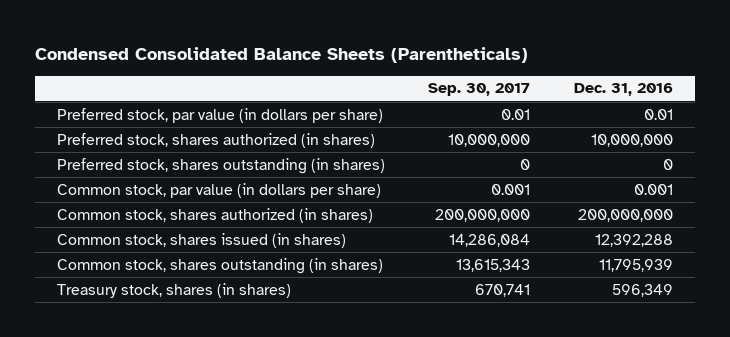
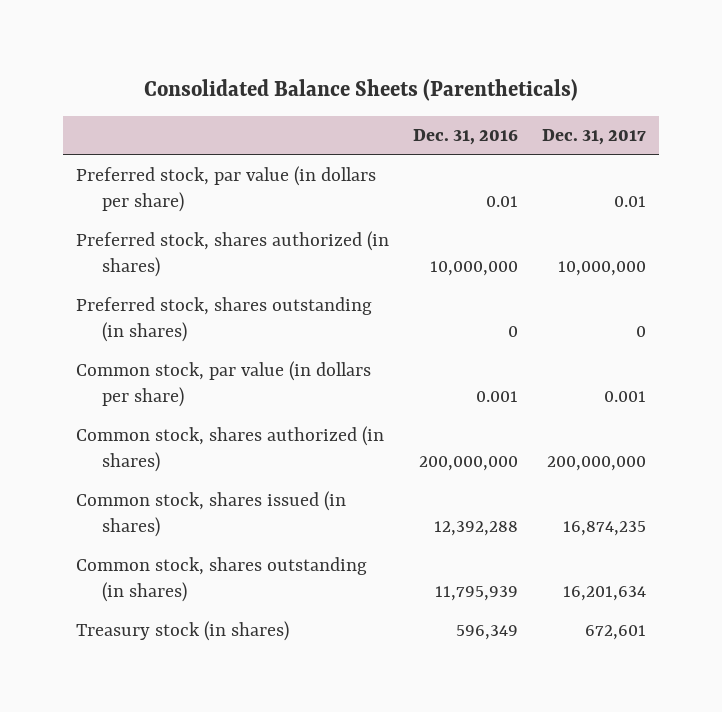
- Condensed Consolidated Balance Sheets (Parentheticals)
+ Consolidated Balance Sheets (Parentheticals)
- | Sep. 30, 2017 | Dec. 31, 2016
+ | Dec. 31, 2016 | Dec. 31, 2017
- Treasury stock, shares (in shares) | 670,741 | 596,349
+ Treasury stock (in shares) | 596,349 | 672,601

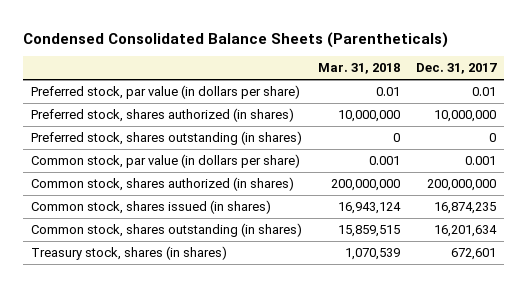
- Consolidated Balance Sheets (Parentheticals)
+ Condensed Consolidated Balance Sheets (Parentheticals)
- | Dec. 31, 2016 | Dec. 31, 2017
+ | Mar. 31, 2018 | Dec. 31, 2017
- Treasury stock (in shares) | 596,349 | 672,601
+ Treasury stock, shares (in shares) | 1,070,539 | 672,601

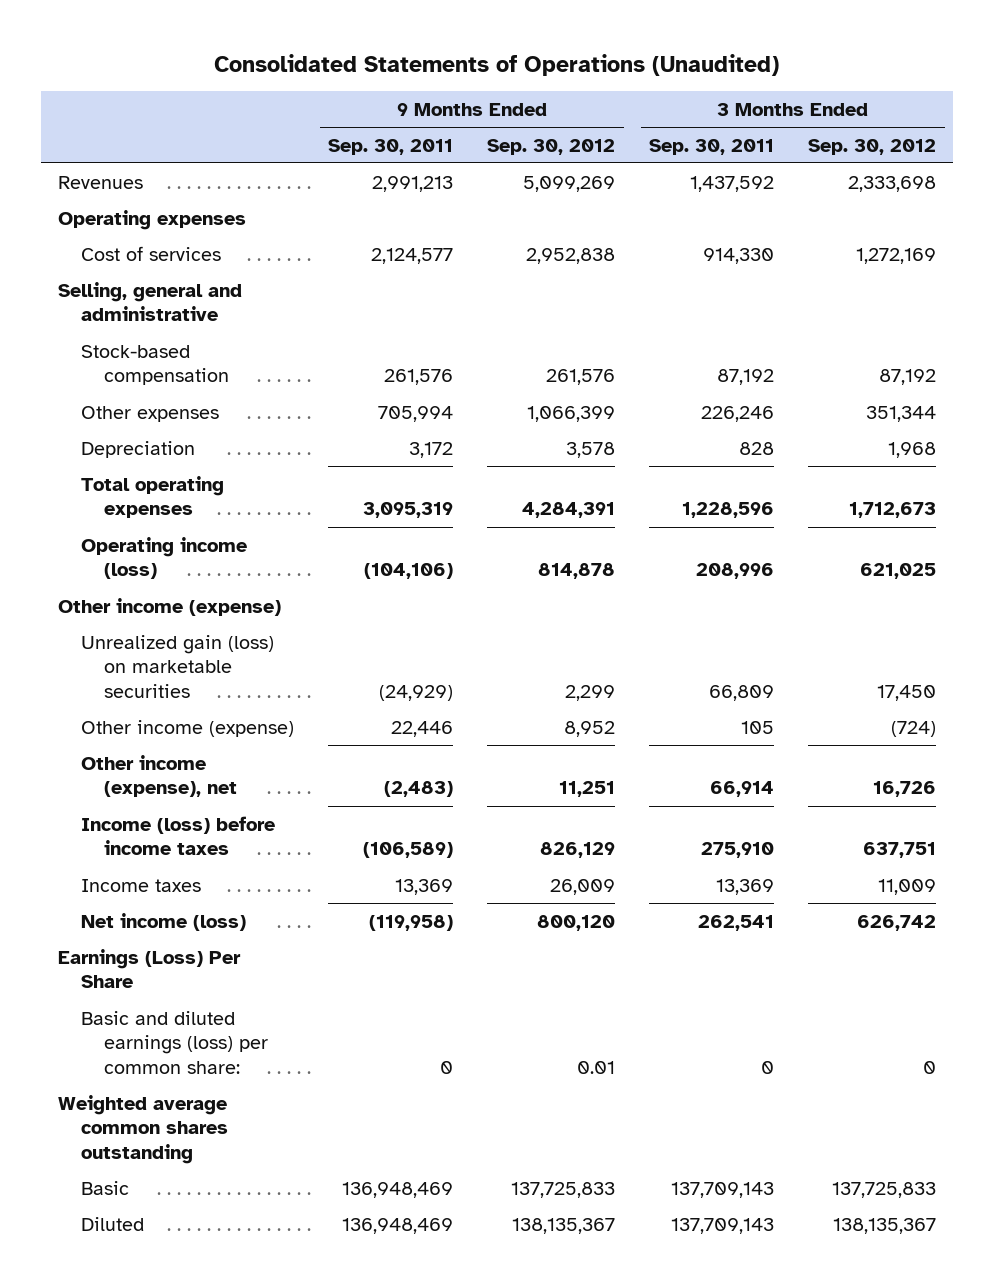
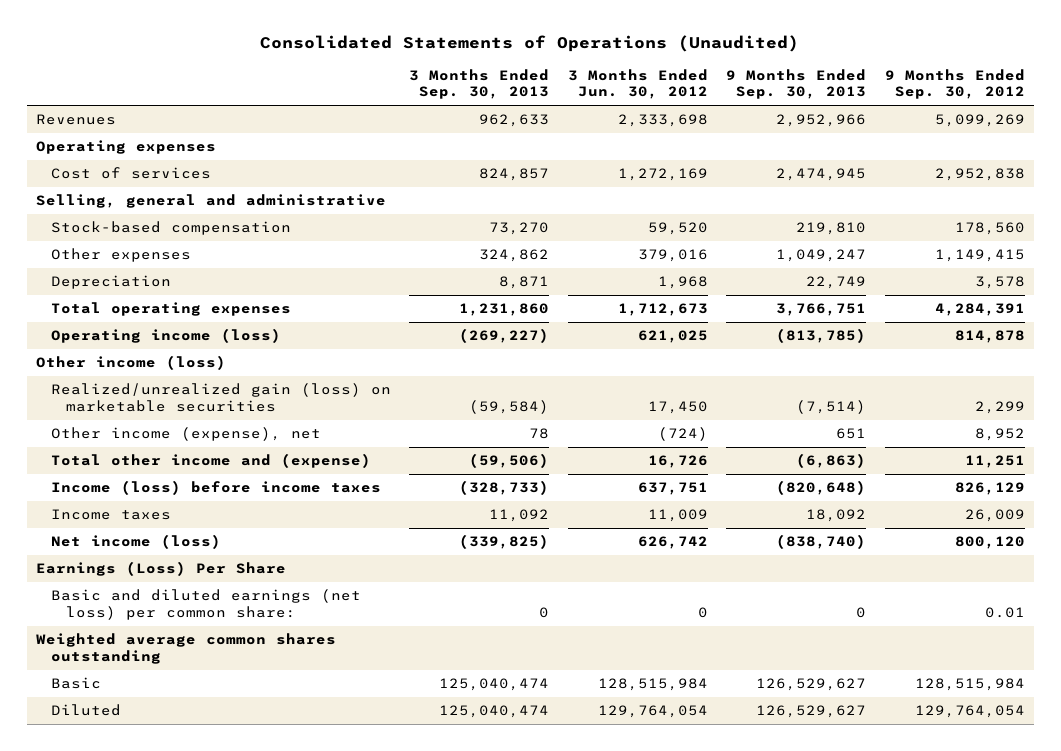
- | 9 Months Ended Sep. 30, 2011 | 9 Months Ended Sep. 30, 2012 | 3 Months Ended Sep. 30, 2011 | 3 Months Ended Sep. 30, 2012
+ | 3 Months Ended Sep. 30, 2013 | 3 Months Ended Jun. 30, 2012 | 9 Months Ended Sep. 30, 2013 | 9 Months Ended Sep. 30, 2012
- Stock-based compensation | 261,576 | 261,576 | 87,192 | 87,192
- Other expenses | 705,994 | 1,066,399 | 226,246 | 351,344
+ Stock-based compensation | 73,270 | 59,520 | 219,810 | 178,560
+ Other expenses | 324,862 | 379,016 | 1,049,247 | 1,149,415
- Other income (expense)
- Unrealized gain (loss) on marketable securities | (24,929) | 2,299 | 66,809 | 17,450
- Other income (expense) | 22,446 | 8,952 | 105 | (724)
- Other income (expense), net | (2,483) | 11,251 | 66,914 | 16,726
+ Other income (loss)
+ Realized/unrealized gain (loss) on marketable securities | (59,584) | 17,450 | (7,514) | 2,299
+ Other income (expense), net | 78 | (724) | 651 | 8,952
+ Total other income and (expense) | (59,506) | 16,726 | (6,863) | 11,251
- Basic and diluted earnings (loss) per common share: | 0 | 0.01 | 0 | 0
+ Basic and diluted earnings (net loss) per common share: | 0 | 0 | 0 | 0.01
- Basic | 136,948,469 | 137,725,833 | 137,709,143 | 137,725,833
- Diluted | 136,948,469 | 138,135,367 | 137,709,143 | 138,135,367
+ Basic | 125,040,474 | 128,515,984 | 126,529,627 | 128,515,984
+ Diluted | 125,040,474 | 129,764,054 | 126,529,627 | 129,764,054

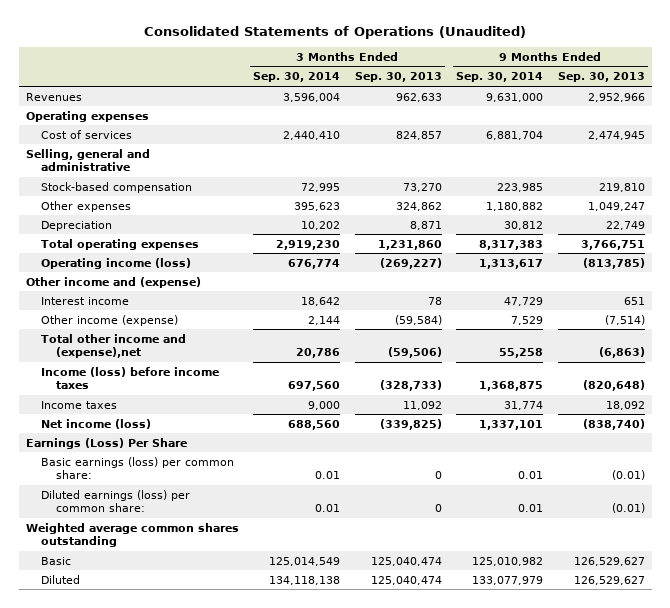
- | 3 Months Ended Sep. 30, 2013 | 3 Months Ended Jun. 30, 2012 | 9 Months Ended Sep. 30, 2013 | 9 Months Ended Sep. 30, 2012
+ | 3 Months Ended Sep. 30, 2014 | 3 Months Ended Sep. 30, 2013 | 9 Months Ended Sep. 30, 2014 | 9 Months Ended Sep. 30, 2013
- Other income (loss)
- Realized/unrealized gain (loss) on marketable securities | (59,584) | 17,450 | (7,514) | 2,299
- Other income (expense), net | 78 | (724) | 651 | 8,952
- Total other income and (expense) | (59,506) | 16,726 | (6,863) | 11,251
+ Other income and (expense)
+ Interest income | 18,642 | 78 | 47,729 | 651
+ Other income (expense) | 2,144 | (59,584) | 7,529 | (7,514)
+ Total other income and (expense),net | 20,786 | (59,506) | 55,258 | (6,863)
- Basic and diluted earnings (net loss) per common share: | 0 | 0 | 0 | 0.01
+ Basic earnings (loss) per common share: | 0.01 | 0 | 0.01 | (0.01)
+ Diluted earnings (loss) per common share: | 0.01 | 0 | 0.01 | (0.01)

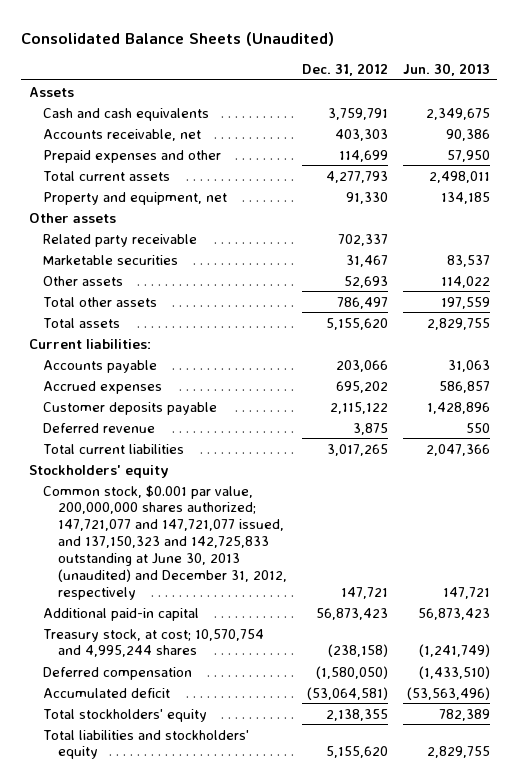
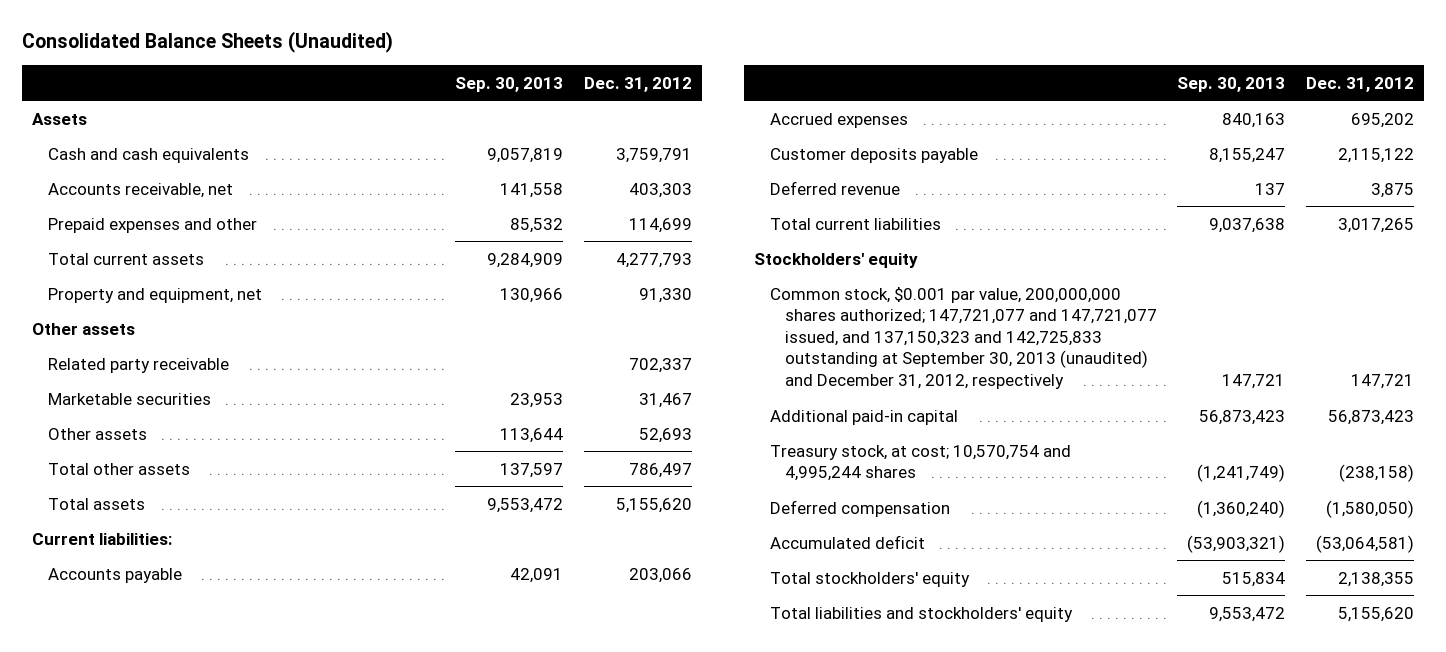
- | Dec. 31, 2012 | Jun. 30, 2013
+ | Sep. 30, 2013 | Dec. 31, 2012
- Common stock, $0.001 par value, 200,000,000 shares authorized; 147,721,077 and 147,721,077 issued, and 137,150,323 and 142,725,833 outstanding at June 30, 2013 (unaudited) and December 31, 2012, respectively | 147,721 | 147,721
+ Common stock, $0.001 par value, 200,000,000 shares authorized; 147,721,077 and 147,721,077 issued, and 137,150,323 and 142,725,833 outstanding at September 30, 2013 (unaudited) and December 31, 2012, respectively | 147,721 | 147,721

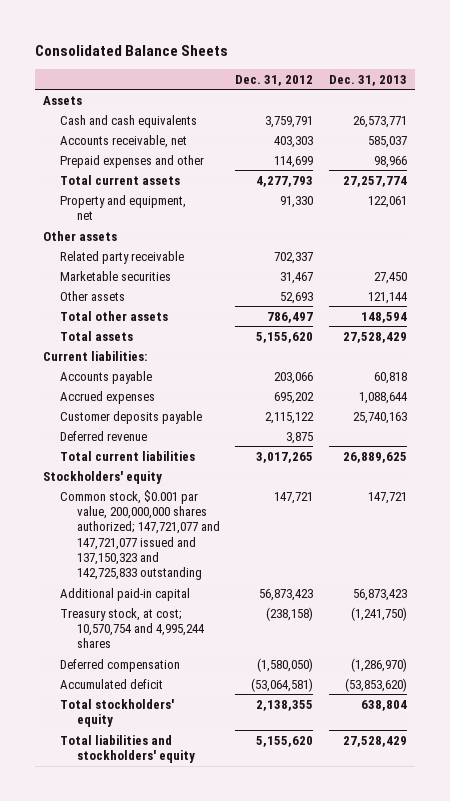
- Consolidated Balance Sheets (Unaudited)
+ Consolidated Balance Sheets
- | Sep. 30, 2013 | Dec. 31, 2012
+ | Dec. 31, 2012 | Dec. 31, 2013
- Common stock, $0.001 par value, 200,000,000 shares authorized; 147,721,077 and 147,721,077 issued, and 137,150,323 and 142,725,833 outstanding at September 30, 2013 (unaudited) and December 31, 2012, respectively | 147,721 | 147,721
+ Common stock, $0.001 par value, 200,000,000 shares authorized; 147,721,077 and 147,721,077 issued and 137,150,323 and 142,725,833 outstanding | 147,721 | 147,721

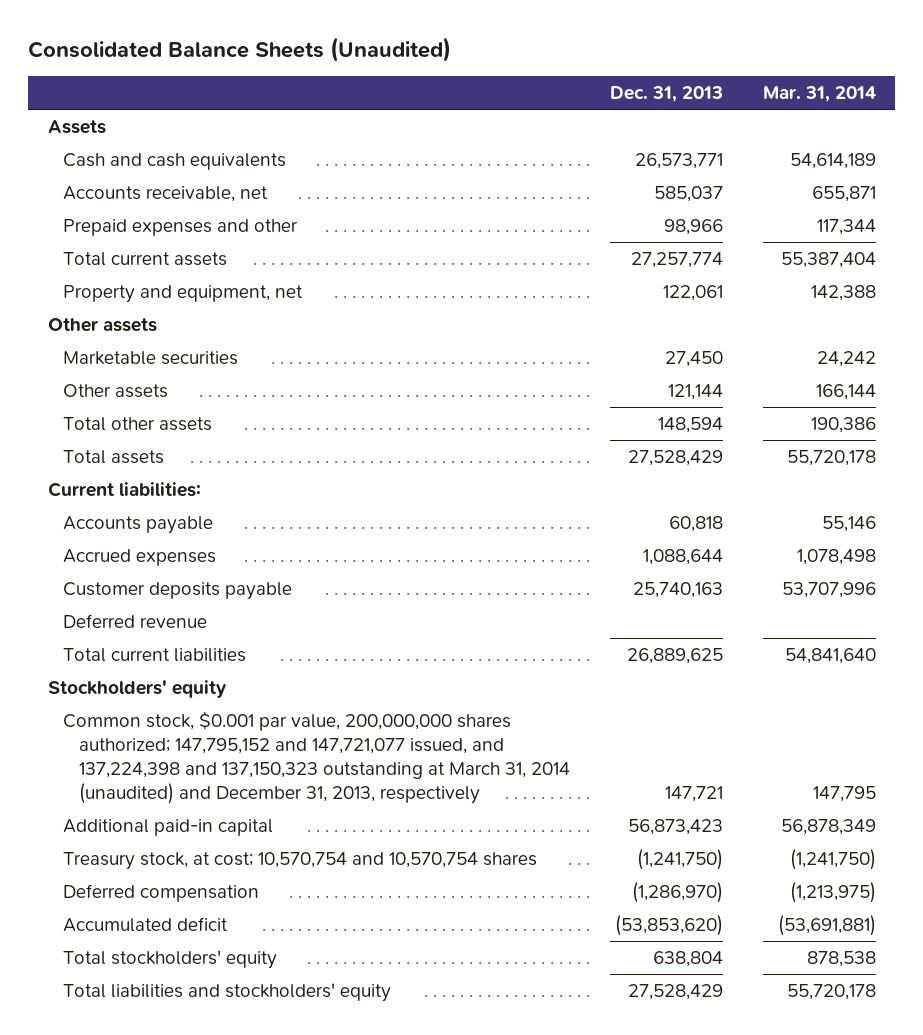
- Consolidated Balance Sheets
+ Consolidated Balance Sheets (Unaudited)
- | Dec. 31, 2012 | Dec. 31, 2013
+ | Dec. 31, 2013 | Mar. 31, 2014
- Related party receivable | 702,337 |
- Common stock, $0.001 par value, 200,000,000 shares authorized; 147,721,077 and 147,721,077 issued and 137,150,323 and 142,725,833 outstanding | 147,721 | 147,721
+ Common stock, $0.001 par value, 200,000,000 shares authorized; 147,795,152 and 147,721,077 issued, and 137,224,398 and 137,150,323 outstanding at March 31, 2014 (unaudited) and December 31, 2013, respectively | 147,721 | 147,795
- Treasury stock, at cost; 10,570,754 and 4,995,244 shares | (238,158) | (1,241,750)
+ Treasury stock, at cost; 10,570,754 and 10,570,754 shares | (1,241,750) | (1,241,750)

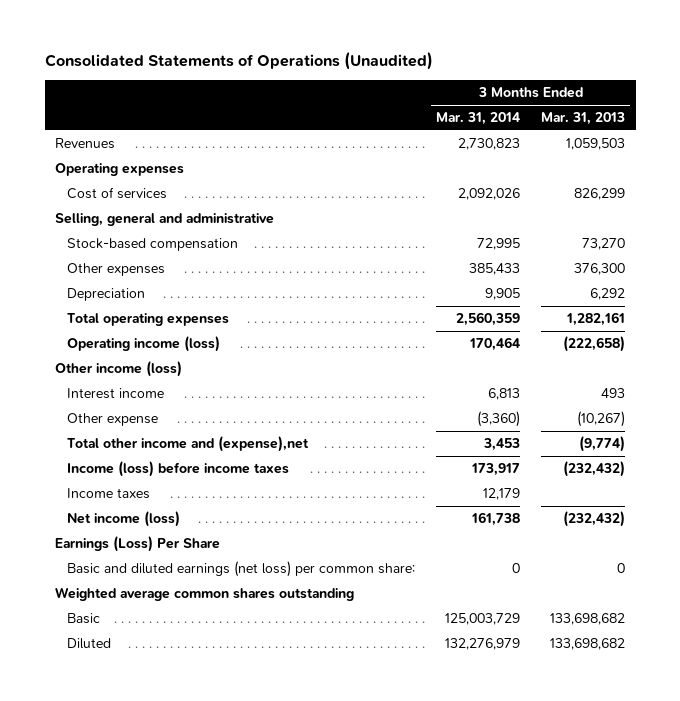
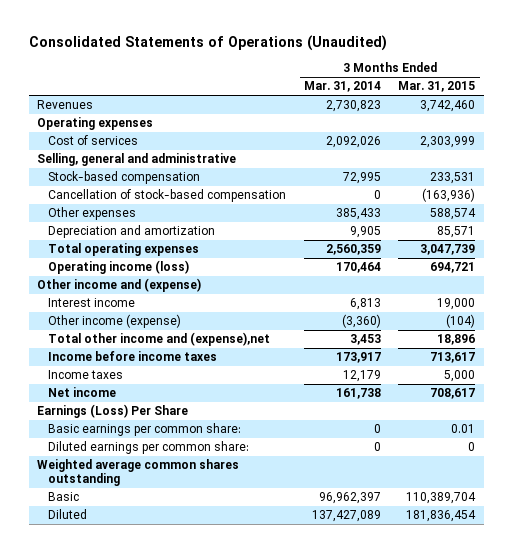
- | 3 Months Ended Mar. 31, 2014 | 3 Months Ended Mar. 31, 2013
+ | 3 Months Ended Mar. 31, 2014 | 3 Months Ended Mar. 31, 2015
+ Cancellation of stock-based compensation | 0 | (163,936)
- Depreciation | 9,905 | 6,292
+ Depreciation and amortization | 9,905 | 85,571
- Other income (loss)
+ Other income and (expense)
- Other expense | (3,360) | (10,267)
+ Other income (expense) | (3,360) | (104)
- Income (loss) before income taxes | 173,917 | (232,432)
+ Income before income taxes | 173,917 | 713,617
- Net income (loss) | 161,738 | (232,432)
+ Net income | 161,738 | 708,617
- Basic and diluted earnings (net loss) per common share: | 0 | 0
+ Basic earnings per common share: | 0 | 0.01
+ Diluted earnings per common share: | 0 | 0
- Basic | 125,003,729 | 133,698,682
- Diluted | 132,276,979 | 133,698,682
+ Basic | 96,962,397 | 110,389,704
+ Diluted | 137,427,089 | 181,836,454

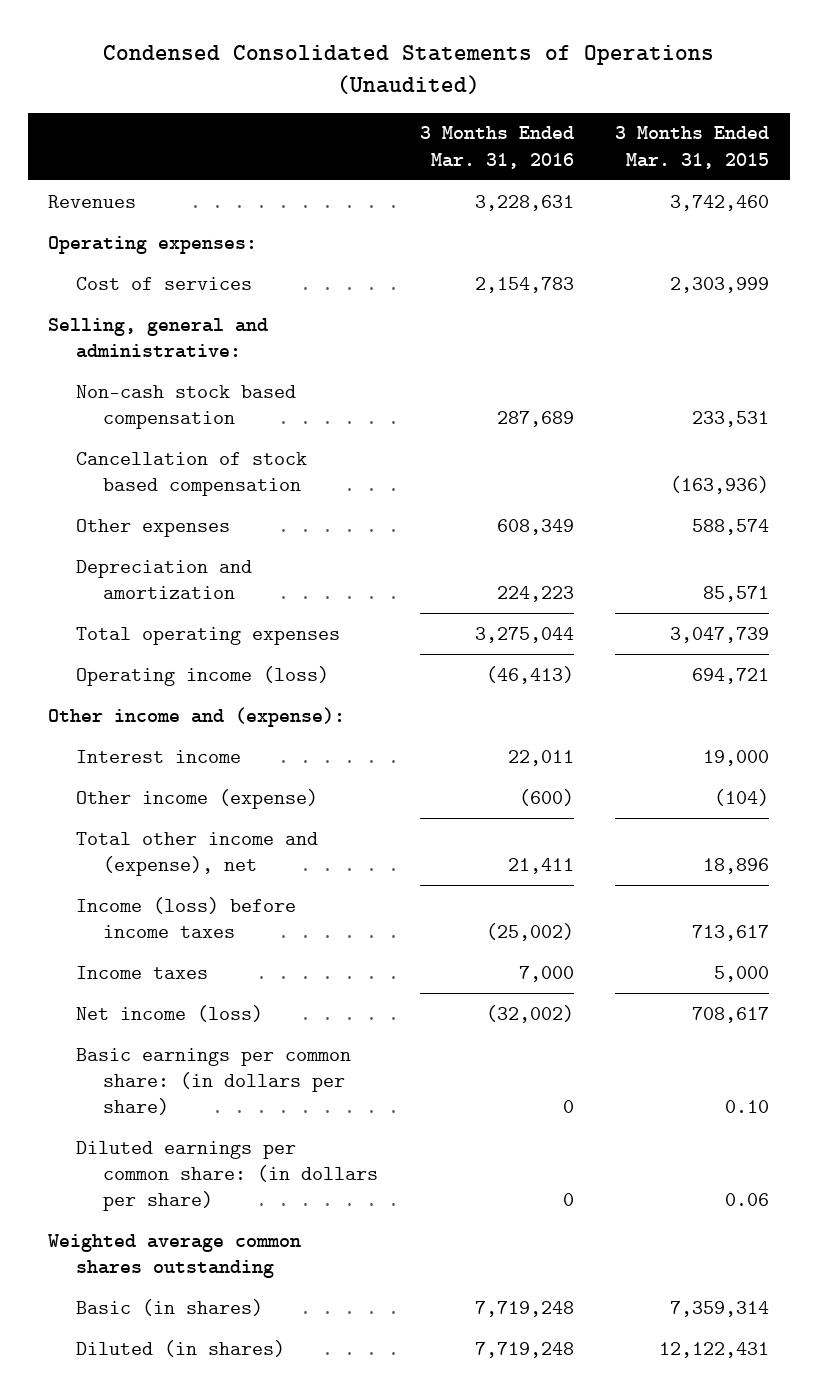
- Consolidated Statements of Operations (Unaudited)
+ Condensed Consolidated Statements of Operations (Unaudited)
- | 3 Months Ended Mar. 31, 2014 | 3 Months Ended Mar. 31, 2015
+ | 3 Months Ended Mar. 31, 2016 | 3 Months Ended Mar. 31, 2015
- Operating expenses
+ Operating expenses:
- Selling, general and administrative
- Stock-based compensation | 72,995 | 233,531
- Cancellation of stock-based compensation | 0 | (163,936)
+ Selling, general and administrative:
+ Non-cash stock based compensation | 287,689 | 233,531
+ Cancellation of stock based compensation | | (163,936)
- Other income and (expense)
+ Other income and (expense):
- Total other income and (expense),net | 3,453 | 18,896
- Income before income taxes | 173,917 | 713,617
+ Total other income and (expense), net | 21,411 | 18,896
+ Income (loss) before income taxes | (25,002) | 713,617
- Net income | 161,738 | 708,617
- Earnings (Loss) Per Share
- Basic earnings per common share: | 0 | 0.01
- Diluted earnings per common share: | 0 | 0
+ Net income (loss) | (32,002) | 708,617
+ Basic earnings per common share: (in dollars per share) | 0 | 0.10
+ Diluted earnings per common share: (in dollars per share) | 0 | 0.06
- Basic | 96,962,397 | 110,389,704
- Diluted | 137,427,089 | 181,836,454
+ Basic (in shares) | 7,719,248 | 7,359,314
+ Diluted (in shares) | 7,719,248 | 12,122,431

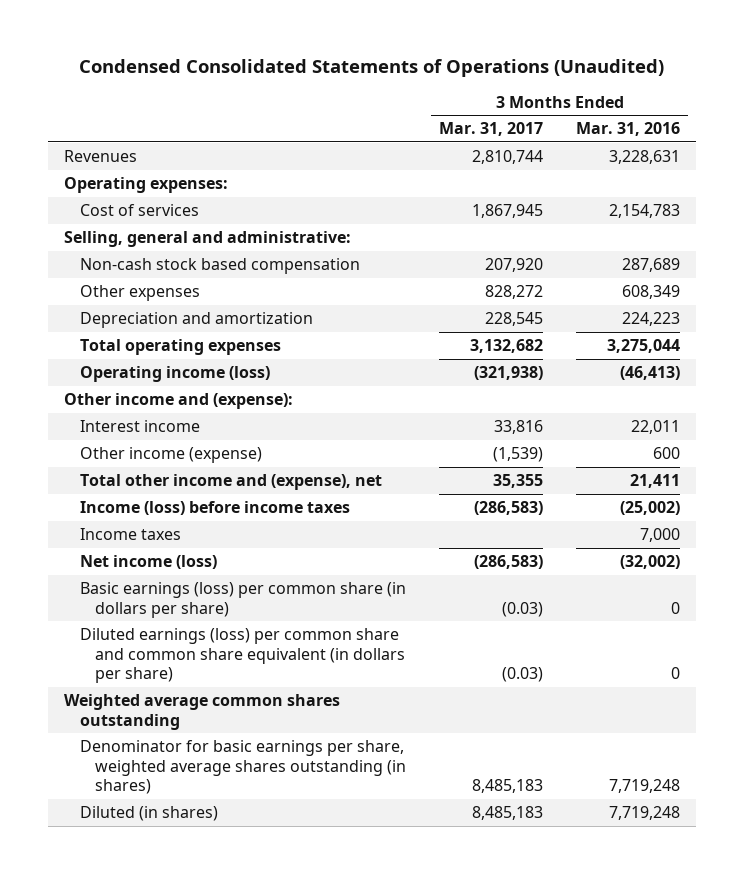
- | 3 Months Ended Mar. 31, 2016 | 3 Months Ended Mar. 31, 2015
+ | 3 Months Ended Mar. 31, 2017 | 3 Months Ended Mar. 31, 2016
- Cancellation of stock based compensation | | (163,936)
- Other income (expense) | (600) | (104)
+ Other income (expense) | (1,539) | 600
- Basic earnings per common share: (in dollars per share) | 0 | 0.10
- Diluted earnings per common share: (in dollars per share) | 0 | 0.06
+ Basic earnings (loss) per common share (in dollars per share) | (0.03) | 0
+ Diluted earnings (loss) per common share and common share equivalent (in dollars per share) | (0.03) | 0
- Basic (in shares) | 7,719,248 | 7,359,314
+ Denominator for basic earnings per share, weighted average shares outstanding (in shares) | 8,485,183 | 7,719,248

